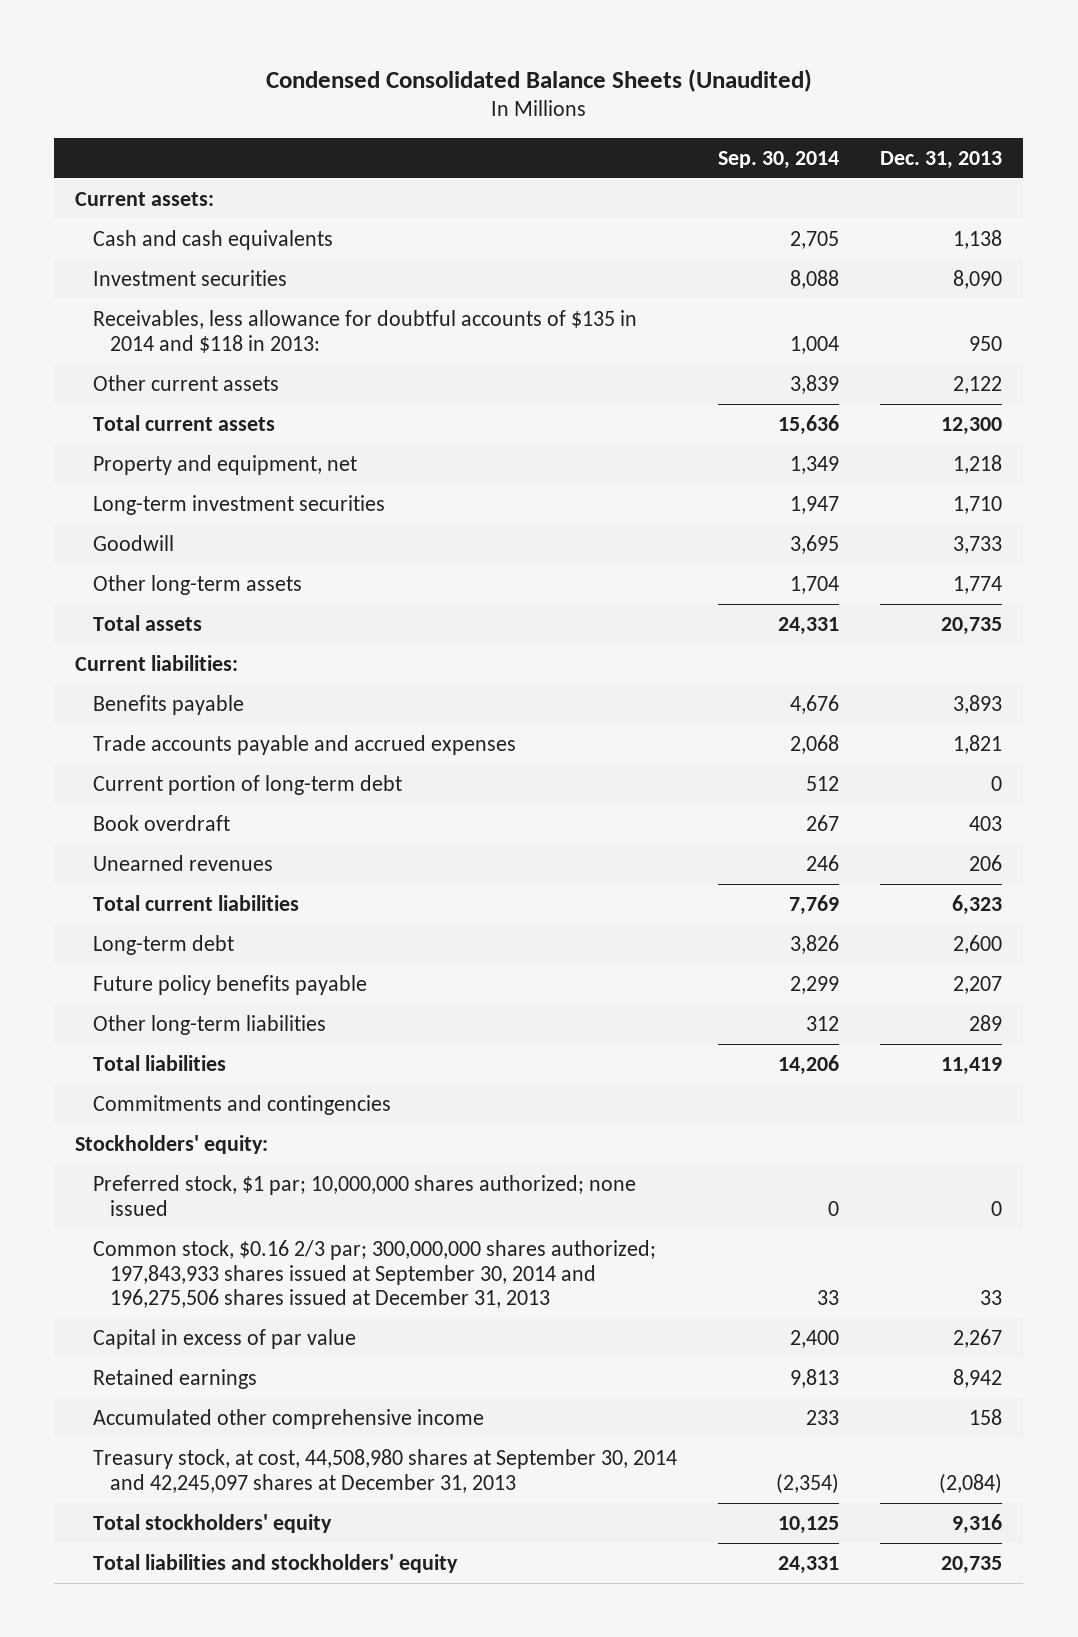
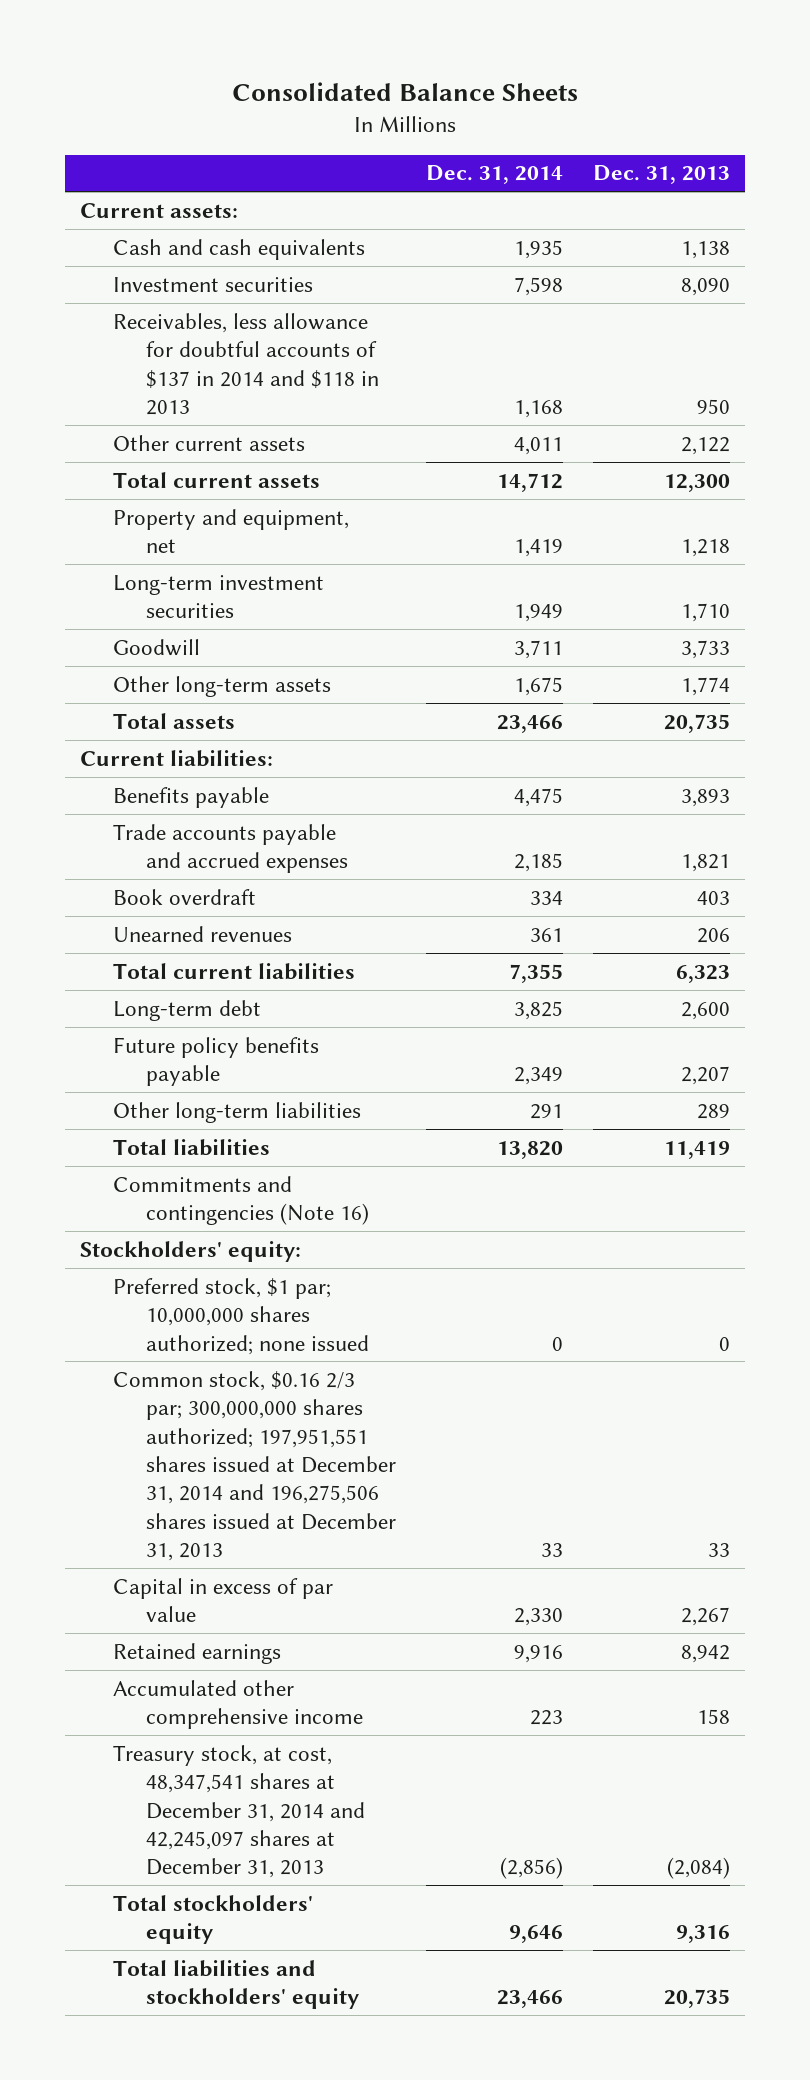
- Condensed Consolidated Balance Sheets (Unaudited)
+ Consolidated Balance Sheets
- | Sep. 30, 2014 | Dec. 31, 2013
+ | Dec. 31, 2014 | Dec. 31, 2013
- Receivables, less allowance for doubtful accounts of $135 in 2014 and $118 in 2013: | 1,004 | 950
+ Receivables, less allowance for doubtful accounts of $137 in 2014 and $118 in 2013 | 1,168 | 950
- Current portion of long-term debt | 512 | 0
- Commitments and contingencies
+ Commitments and contingencies (Note 16)
- Common stock, $0.16 2/3 par; 300,000,000 shares authorized; 197,843,933 shares issued at September 30, 2014 and 196,275,506 shares issued at December 31, 2013 | 33 | 33
+ Common stock, $0.16 2/3 par; 300,000,000 shares authorized; 197,951,551 shares issued at December 31, 2014 and 196,275,506 shares issued at December 31, 2013 | 33 | 33
- Treasury stock, at cost, 44,508,980 shares at September 30, 2014 and 42,245,097 shares at December 31, 2013 | (2,354) | (2,084)
+ Treasury stock, at cost, 48,347,541 shares at December 31, 2014 and 42,245,097 shares at December 31, 2013 | (2,856) | (2,084)

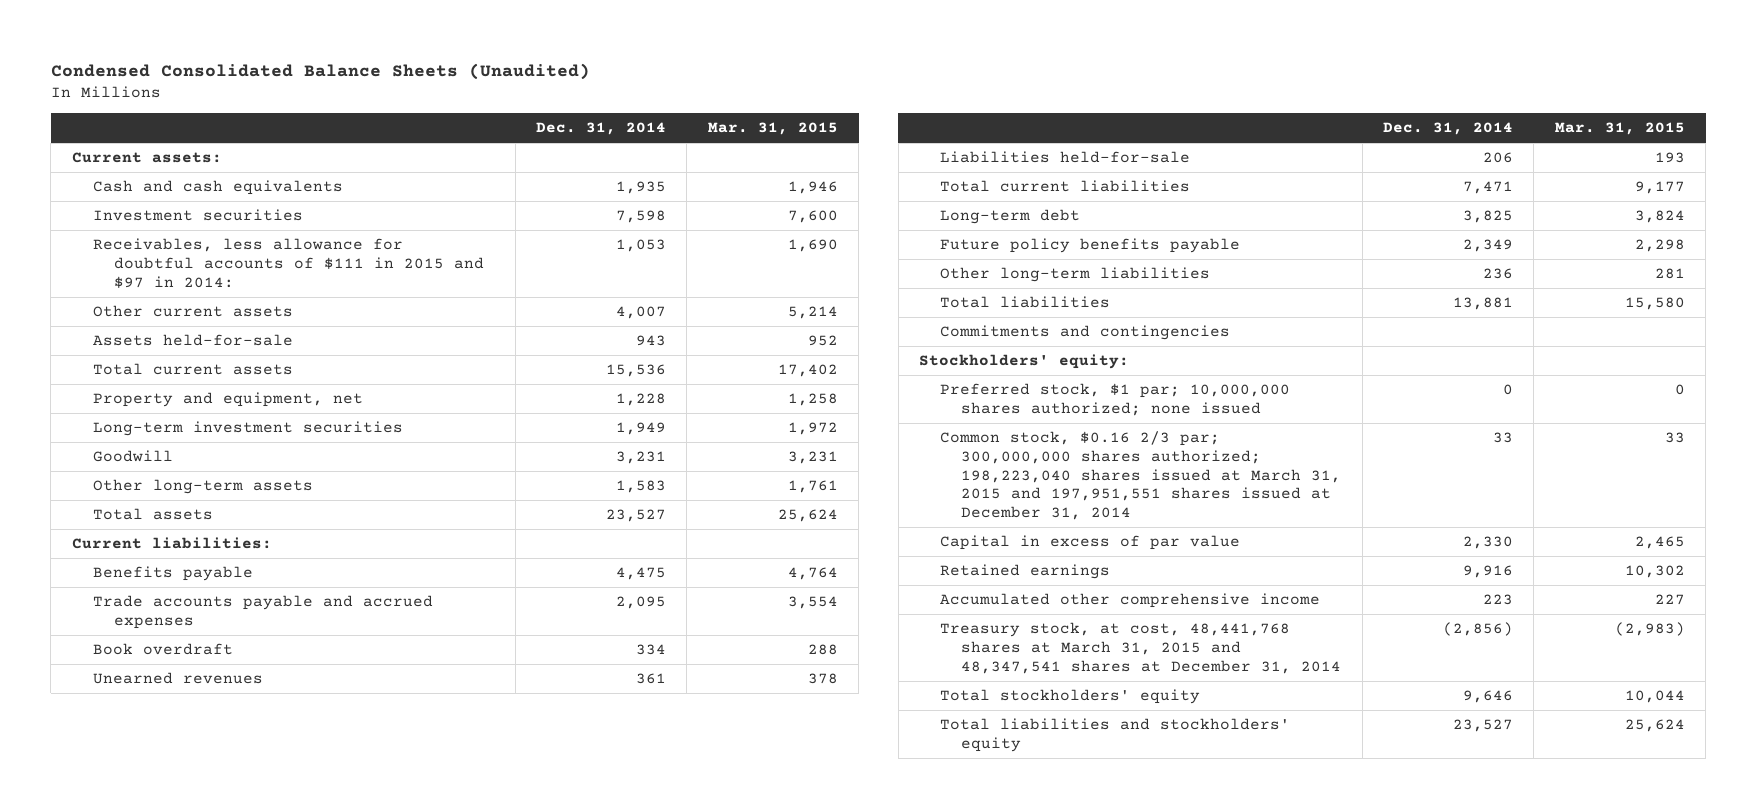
- Consolidated Balance Sheets
+ Condensed Consolidated Balance Sheets (Unaudited)
- | Dec. 31, 2014 | Dec. 31, 2013
+ | Dec. 31, 2014 | Mar. 31, 2015
- Receivables, less allowance for doubtful accounts of $137 in 2014 and $118 in 2013 | 1,168 | 950
- Other current assets | 4,011 | 2,122
- Total current assets | 14,712 | 12,300
- Property and equipment, net | 1,419 | 1,218
+ Receivables, less allowance for doubtful accounts of $111 in 2015 and $97 in 2014: | 1,053 | 1,690
+ Other current assets | 4,007 | 5,214
+ Assets held-for-sale | 943 | 952
+ Total current assets | 15,536 | 17,402
+ Property and equipment, net | 1,228 | 1,258
- Goodwill | 3,711 | 3,733
- Other long-term assets | 1,675 | 1,774
- Total assets | 23,466 | 20,735
+ Goodwill | 3,231 | 3,231
+ Other long-term assets | 1,583 | 1,761
+ Total assets | 23,527 | 25,624
- Trade accounts payable and accrued expenses | 2,185 | 1,821
+ Trade accounts payable and accrued expenses | 2,095 | 3,554
- Total current liabilities | 7,355 | 6,323
+ Liabilities held-for-sale | 206 | 193
+ Total current liabilities | 7,471 | 9,177
- Other long-term liabilities | 291 | 289
- Total liabilities | 13,820 | 11,419
- Commitments and contingencies (Note 16)
+ Other long-term liabilities | 236 | 281
+ Total liabilities | 13,881 | 15,580
+ Commitments and contingencies
- Common stock, $0.16 2/3 par; 300,000,000 shares authorized; 197,951,551 shares issued at December 31, 2014 and 196,275,506 shares issued at December 31, 2013 | 33 | 33
+ Common stock, $0.16 2/3 par; 300,000,000 shares authorized; 198,223,040 shares issued at March 31, 2015 and 197,951,551 shares issued at December 31, 2014 | 33 | 33
- Treasury stock, at cost, 48,347,541 shares at December 31, 2014 and 42,245,097 shares at December 31, 2013 | (2,856) | (2,084)
+ Treasury stock, at cost, 48,441,768 shares at March 31, 2015 and 48,347,541 shares at December 31, 2014 | (2,856) | (2,983)
- Total liabilities and stockholders' equity | 23,466 | 20,735
+ Total liabilities and stockholders' equity | 23,527 | 25,624

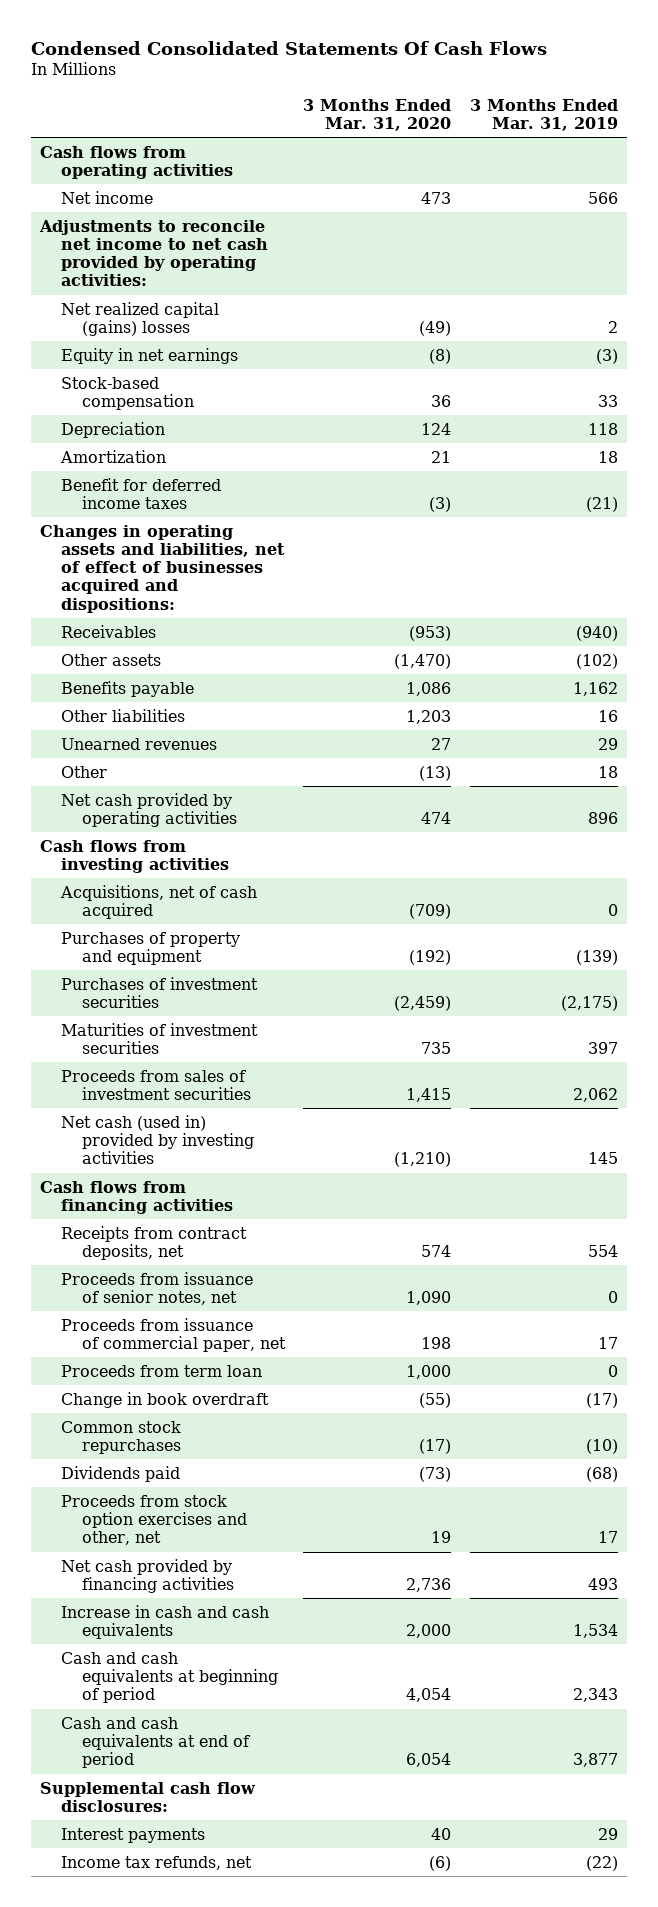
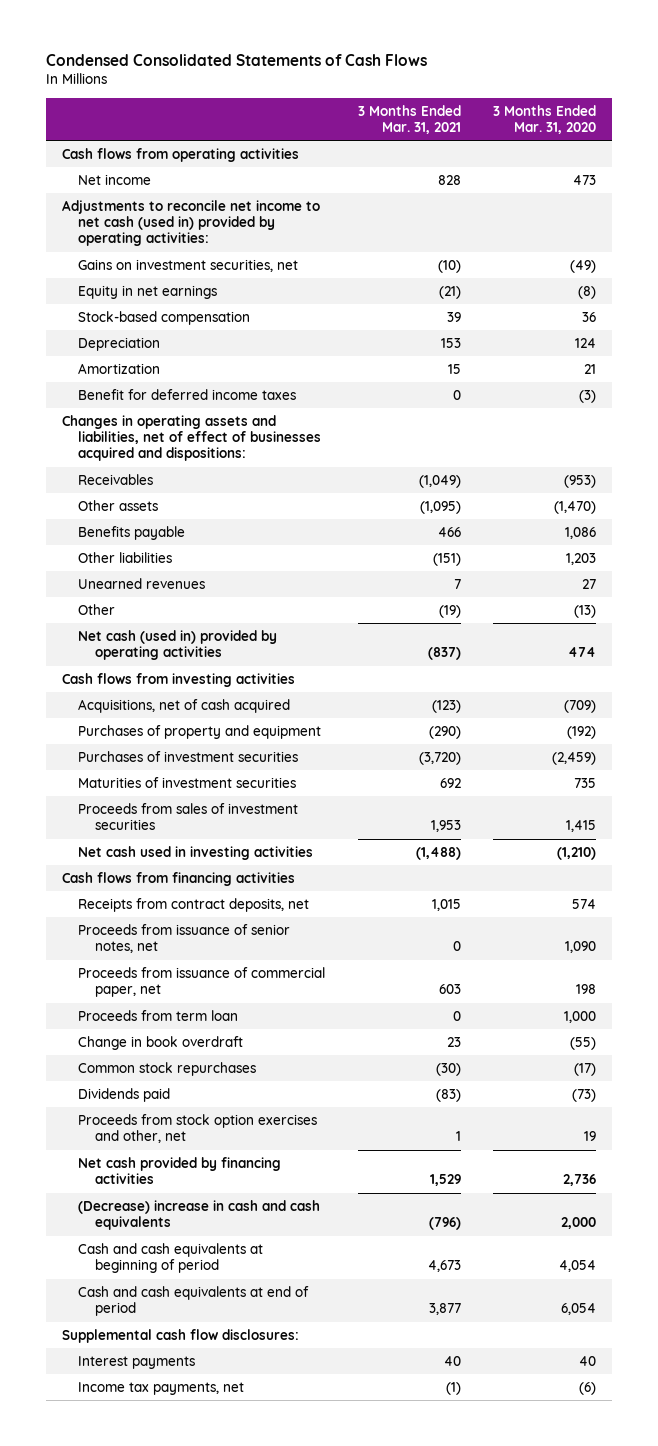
- Condensed Consolidated Statements Of Cash Flows
+ Condensed Consolidated Statements of Cash Flows
- | 3 Months Ended Mar. 31, 2020 | 3 Months Ended Mar. 31, 2019
+ | 3 Months Ended Mar. 31, 2021 | 3 Months Ended Mar. 31, 2020
- Adjustments to reconcile net income to net cash provided by operating activities:
- Net realized capital (gains) losses | (49) | 2
+ Adjustments to reconcile net income to net cash (used in) provided by operating activities:
+ Gains on investment securities, net | (10) | (49)
- Net cash provided by operating activities | 474 | 896
+ Net cash (used in) provided by operating activities | (837) | 474
- Net cash (used in) provided by investing activities | (1,210) | 145
+ Net cash used in investing activities | (1,488) | (1,210)
- Increase in cash and cash equivalents | 2,000 | 1,534
+ (Decrease) increase in cash and cash equivalents | (796) | 2,000
- Income tax refunds, net | (6) | (22)
+ Income tax payments, net | (1) | (6)

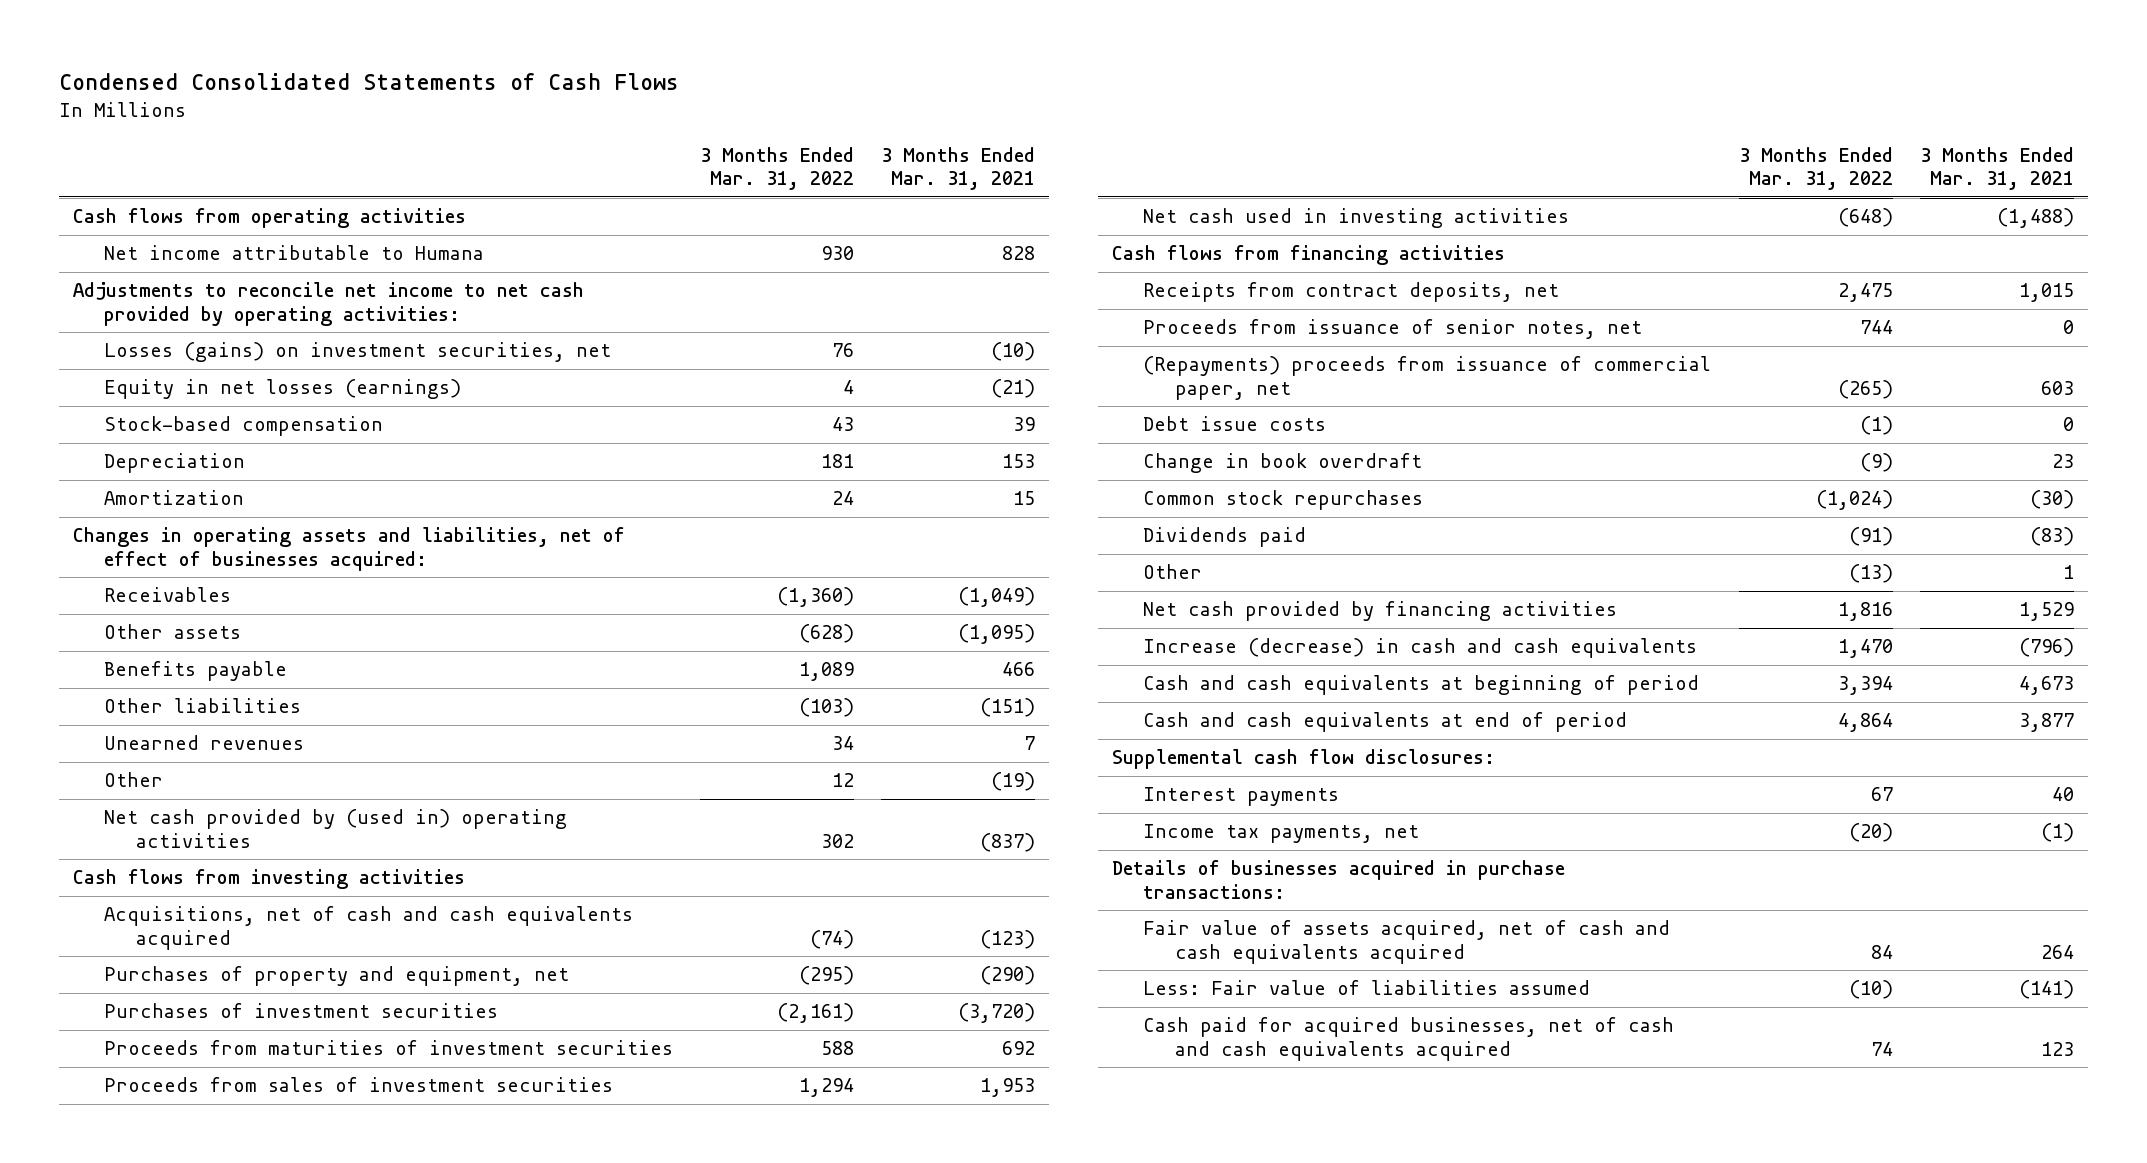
- | 3 Months Ended Mar. 31, 2021 | 3 Months Ended Mar. 31, 2020
+ | 3 Months Ended Mar. 31, 2022 | 3 Months Ended Mar. 31, 2021
- Net income | 828 | 473
- Adjustments to reconcile net income to net cash (used in) provided by operating activities:
- Gains on investment securities, net | (10) | (49)
- Equity in net earnings | (21) | (8)
+ Net income attributable to Humana | 930 | 828
+ Adjustments to reconcile net income to net cash provided by operating activities:
+ Losses (gains) on investment securities, net | 76 | (10)
+ Equity in net losses (earnings) | 4 | (21)
- Benefit for deferred income taxes | 0 | (3)
- Changes in operating assets and liabilities, net of effect of businesses acquired and dispositions:
+ Changes in operating assets and liabilities, net of effect of businesses acquired:
- Net cash (used in) provided by operating activities | (837) | 474
+ Net cash provided by (used in) operating activities | 302 | (837)
- Acquisitions, net of cash acquired | (123) | (709)
- Purchases of property and equipment | (290) | (192)
+ Acquisitions, net of cash and cash equivalents acquired | (74) | (123)
+ Purchases of property and equipment, net | (295) | (290)
- Maturities of investment securities | 692 | 735
+ Proceeds from maturities of investment securities | 588 | 692
- Proceeds from issuance of commercial paper, net | 603 | 198
- Proceeds from term loan | 0 | 1,000
+ (Repayments) proceeds from issuance of commercial paper, net | (265) | 603
+ Debt issue costs | (1) | 0
- Proceeds from stock option exercises and other, net | 1 | 19
+ Other | (13) | 1
- (Decrease) increase in cash and cash equivalents | (796) | 2,000
+ Increase (decrease) in cash and cash equivalents | 1,470 | (796)
+ Details of businesses acquired in purchase transactions:
+ Fair value of assets acquired, net of cash and cash equivalents acquired | 84 | 264
+ Less: Fair value of liabilities assumed | (10) | (141)
+ Cash paid for acquired businesses, net of cash and cash equivalents acquired | 74 | 123

